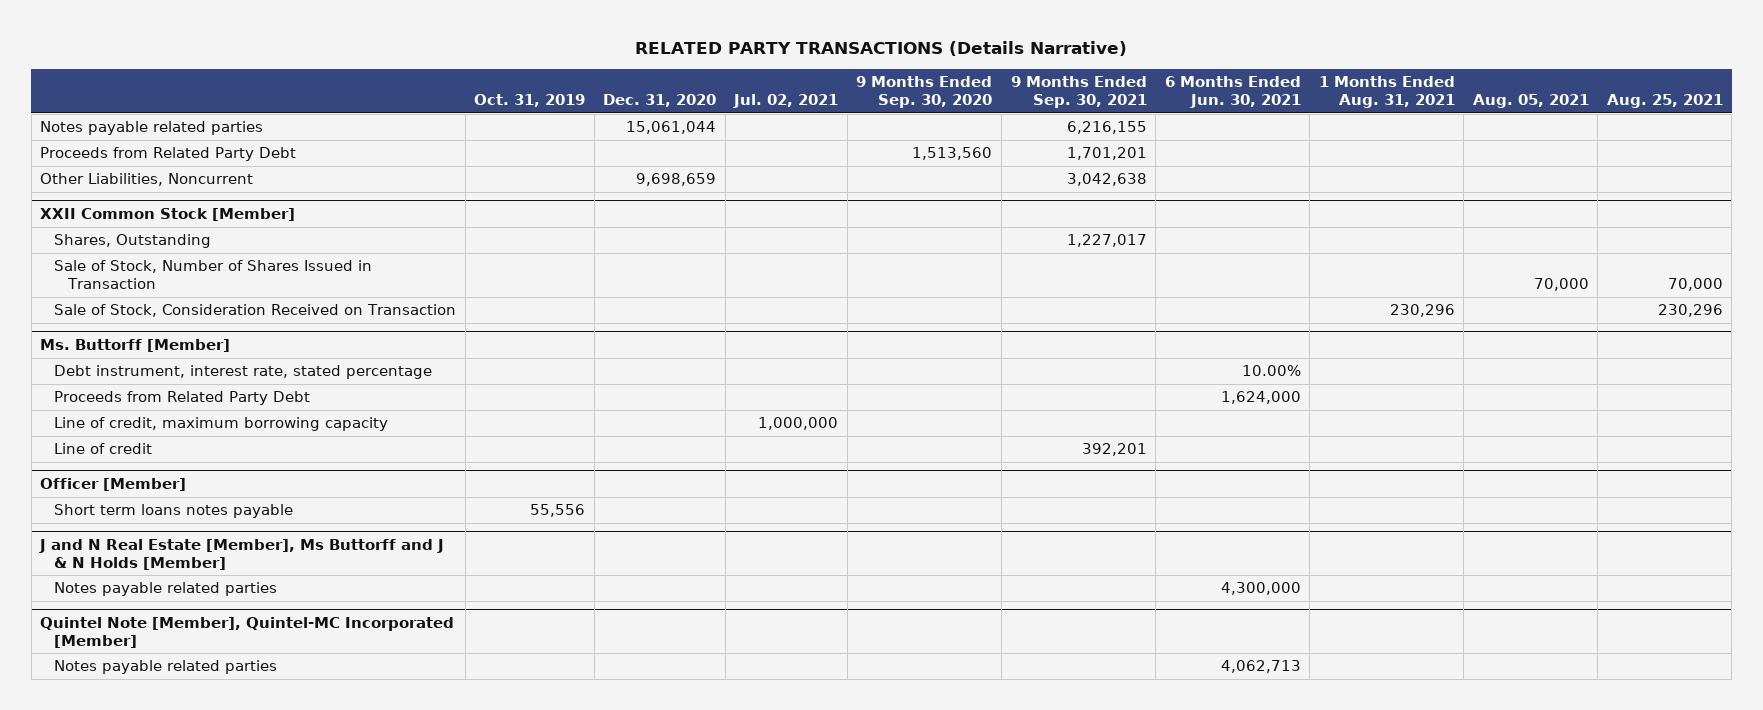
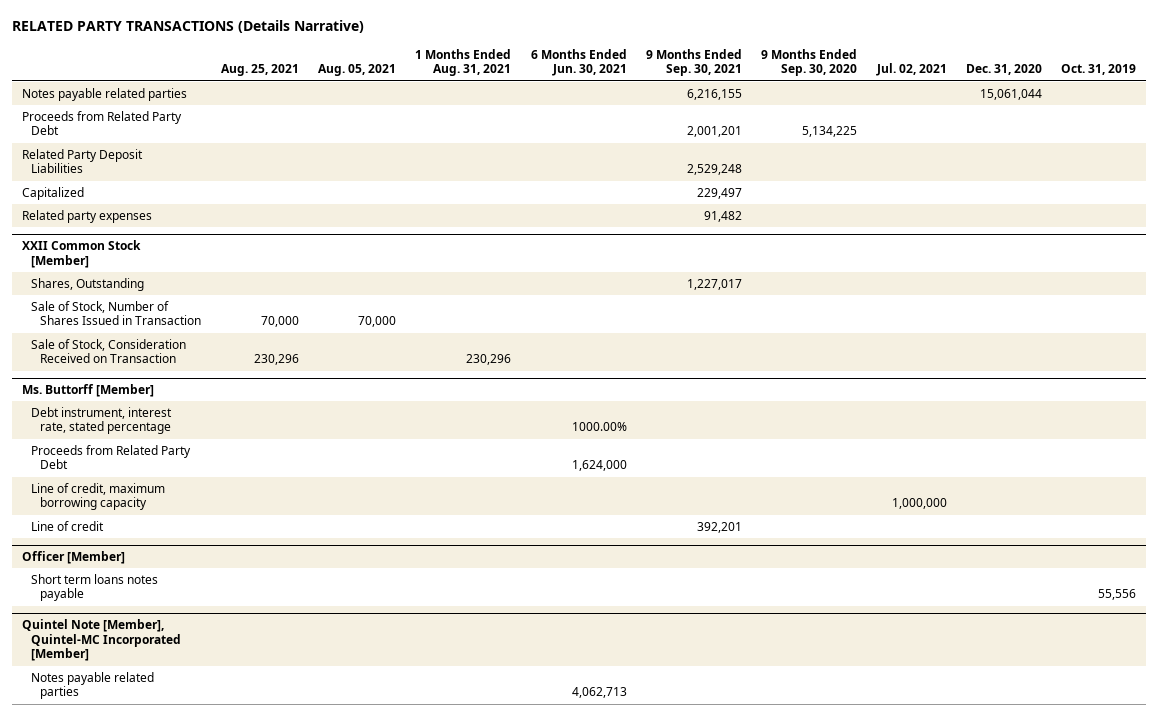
- | Oct. 31, 2019 | Dec. 31, 2020 | Jul. 02, 2021 | 9 Months Ended Sep. 30, 2020 | 9 Months Ended Sep. 30, 2021 | 6 Months Ended Jun. 30, 2021 | 1 Months Ended Aug. 31, 2021 | Aug. 05, 2021 | Aug. 25, 2021
+ | Aug. 25, 2021 | Aug. 05, 2021 | 1 Months Ended Aug. 31, 2021 | 6 Months Ended Jun. 30, 2021 | 9 Months Ended Sep. 30, 2021 | 9 Months Ended Sep. 30, 2020 | Jul. 02, 2021 | Dec. 31, 2020 | Oct. 31, 2019
- Proceeds from Related Party Debt | | | | 1,513,560 | 1,701,201 | | | |
- Other Liabilities, Noncurrent | | 9,698,659 | | | 3,042,638 | | | |
+ Proceeds from Related Party Debt | | | | | 2,001,201 | 5,134,225 | | |
+ Related Party Deposit Liabilities | | | | | 2,529,248 | | | |
+ Capitalized | | | | | 229,497 | | | |
+ Related party expenses | | | | | 91,482 | | | |
@ Ms. Buttorff [Member]
- Debt instrument, interest rate, stated percentage | | | | | | 10.00% | | |
+ Debt instrument, interest rate, stated percentage | | | | 1000.00% | | | | |
- J and N Real Estate [Member], Ms Buttorff and J & N Holds [Member]
- Notes payable related parties | | | | | | 4,300,000 | | |

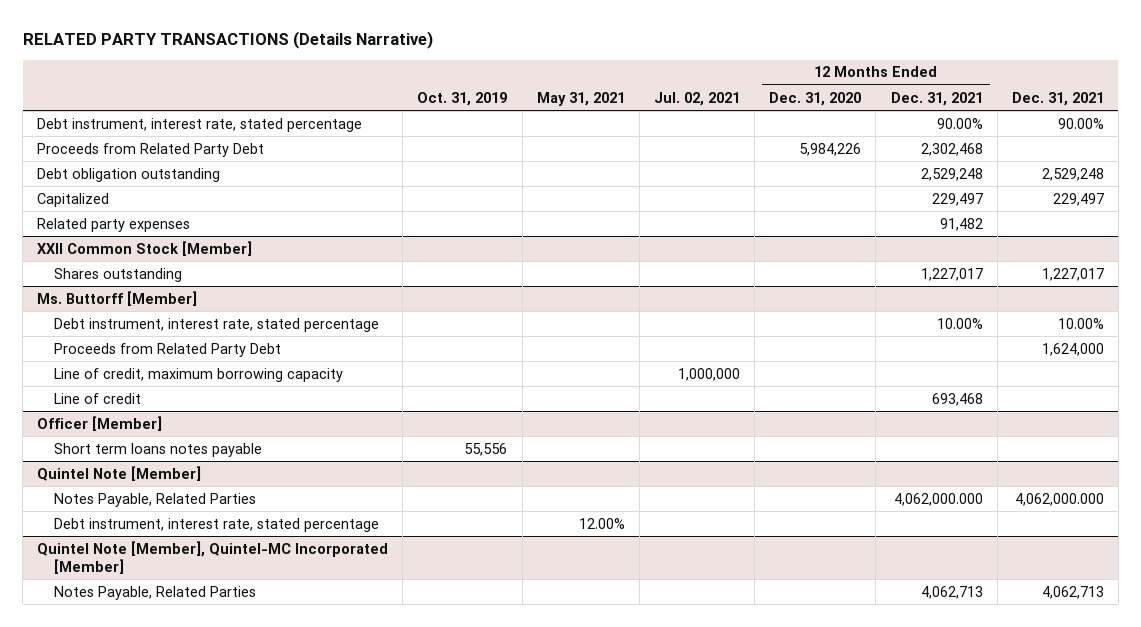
- | Aug. 25, 2021 | Aug. 05, 2021 | 1 Months Ended Aug. 31, 2021 | 6 Months Ended Jun. 30, 2021 | 9 Months Ended Sep. 30, 2021 | 9 Months Ended Sep. 30, 2020 | Jul. 02, 2021 | Dec. 31, 2020 | Oct. 31, 2019
+ | Oct. 31, 2019 | May 31, 2021 | Jul. 02, 2021 | 12 Months Ended Dec. 31, 2020 | 12 Months Ended Dec. 31, 2021 | Dec. 31, 2021
- Notes payable related parties | | | | | 6,216,155 | | | 15,061,044 |
+ Debt instrument, interest rate, stated percentage | | | | | 90.00% | 90.00%
- Related Party Deposit Liabilities | | | | | 2,529,248 | | | |
+ Debt obligation outstanding | | | | | 2,529,248 | 2,529,248
@ XXII Common Stock [Member]
- Shares, Outstanding | | | | | 1,227,017 | | | |
- Sale of Stock, Number of Shares Issued in Transaction | 70,000 | 70,000 | | | | | | |
- Sale of Stock, Consideration Received on Transaction | 230,296 | | 230,296 | | | | | |
+ Shares outstanding | | | | | 1,227,017 | 1,227,017
+ Quintel Note [Member]
+ Notes Payable, Related Parties | | | | | 4,062,000.000 | 4,062,000.000
+ Debt instrument, interest rate, stated percentage | | 12.00% | | | |
@ Quintel Note [Member], Quintel-MC Incorporated [Member]
- Notes payable related parties | | | | 4,062,713 | | | | |
+ Notes Payable, Related Parties | | | | | 4,062,713 | 4,062,713

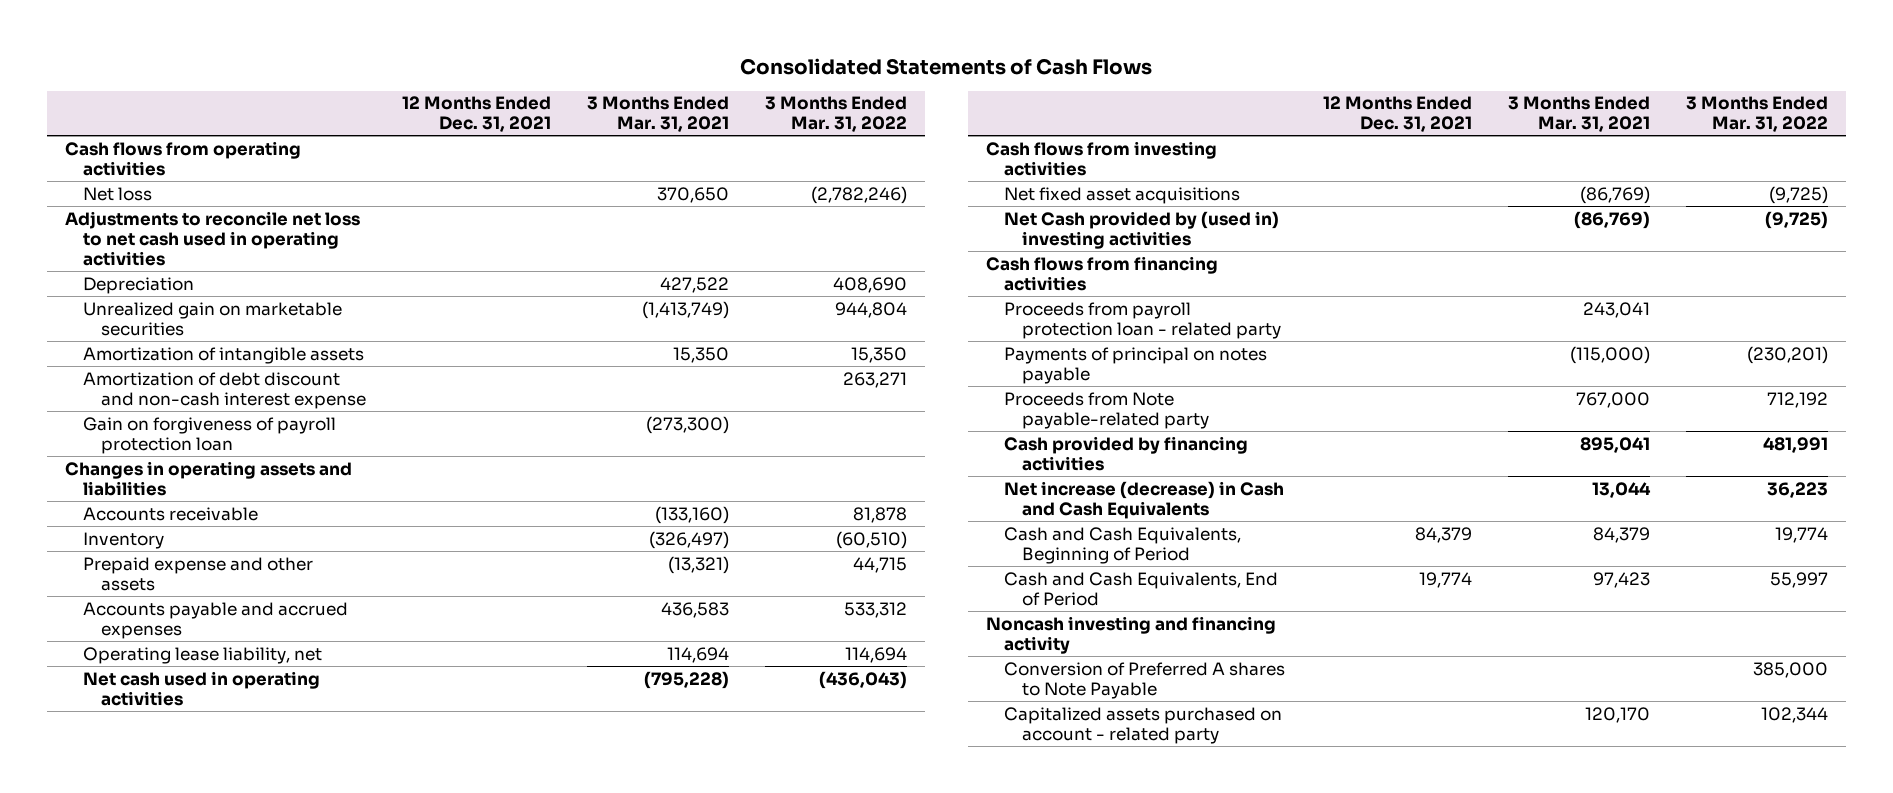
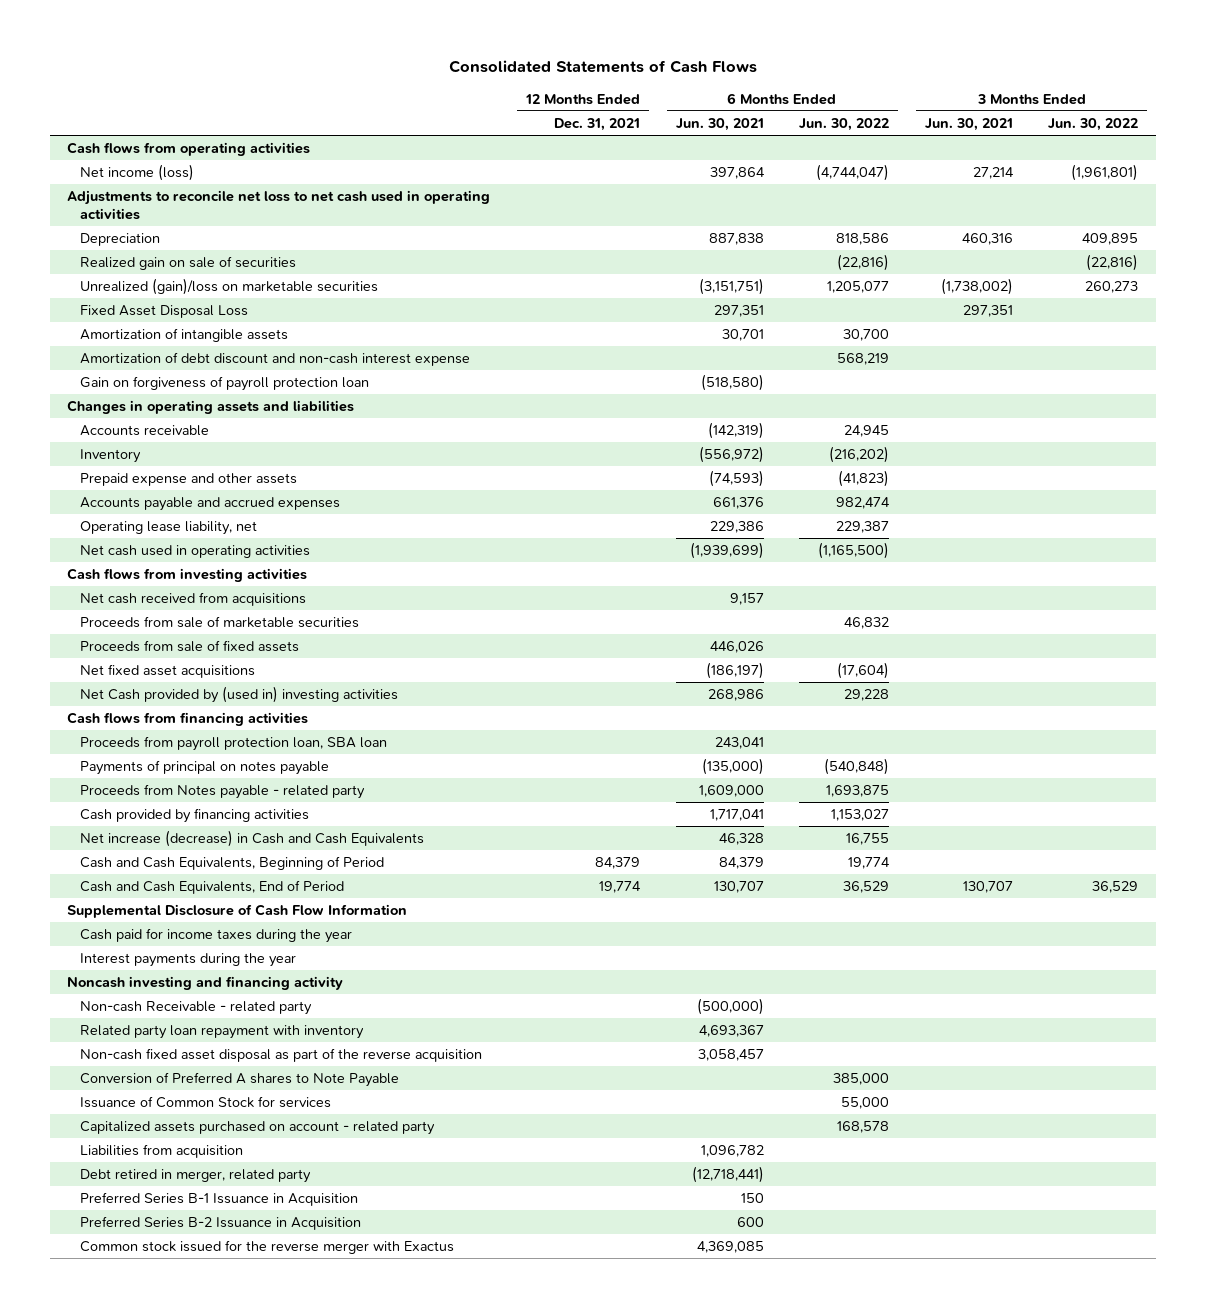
- | 12 Months Ended Dec. 31, 2021 | 3 Months Ended Mar. 31, 2021 | 3 Months Ended Mar. 31, 2022
+ | 12 Months Ended Dec. 31, 2021 | 6 Months Ended Jun. 30, 2021 | 6 Months Ended Jun. 30, 2022 | 3 Months Ended Jun. 30, 2021 | 3 Months Ended Jun. 30, 2022
- Net loss | | 370,650 | (2,782,246)
+ Net income (loss) | | 397,864 | (4,744,047) | 27,214 | (1,961,801)
- Unrealized gain on marketable securities | | (1,413,749) | 944,804
+ Realized gain on sale of securities | | | (22,816) | | (22,816)
+ Unrealized (gain)/loss on marketable securities | | (3,151,751) | 1,205,077 | (1,738,002) | 260,273
+ Fixed Asset Disposal Loss | | 297,351 | | 297,351 |
+ Net cash received from acquisitions | | 9,157 | | |
+ Proceeds from sale of marketable securities | | | 46,832 | |
+ Proceeds from sale of fixed assets | | 446,026 | | |
- Proceeds from payroll protection loan - related party | | 243,041 |
+ Proceeds from payroll protection loan, SBA loan | | 243,041 | | |
- Proceeds from Note payable-related party | | 767,000 | 712,192
+ Proceeds from Notes payable - related party | | 1,609,000 | 1,693,875 | |
+ Supplemental Disclosure of Cash Flow Information
+ Cash paid for income taxes during the year
+ Interest payments during the year
+ Non-cash Receivable - related party | | (500,000) | | |
+ Related party loan repayment with inventory | | 4,693,367 | | |
+ Non-cash fixed asset disposal as part of the reverse acquisition | | 3,058,457 | | |
+ Issuance of Common Stock for services | | | 55,000 | |
+ Liabilities from acquisition | | 1,096,782 | | |
+ Debt retired in merger, related party | | (12,718,441) | | |
+ Preferred Series B-1 Issuance in Acquisition | | 150 | | |
+ Preferred Series B-2 Issuance in Acquisition | | 600 | | |
+ Common stock issued for the reverse merger with Exactus | | 4,369,085 | | |

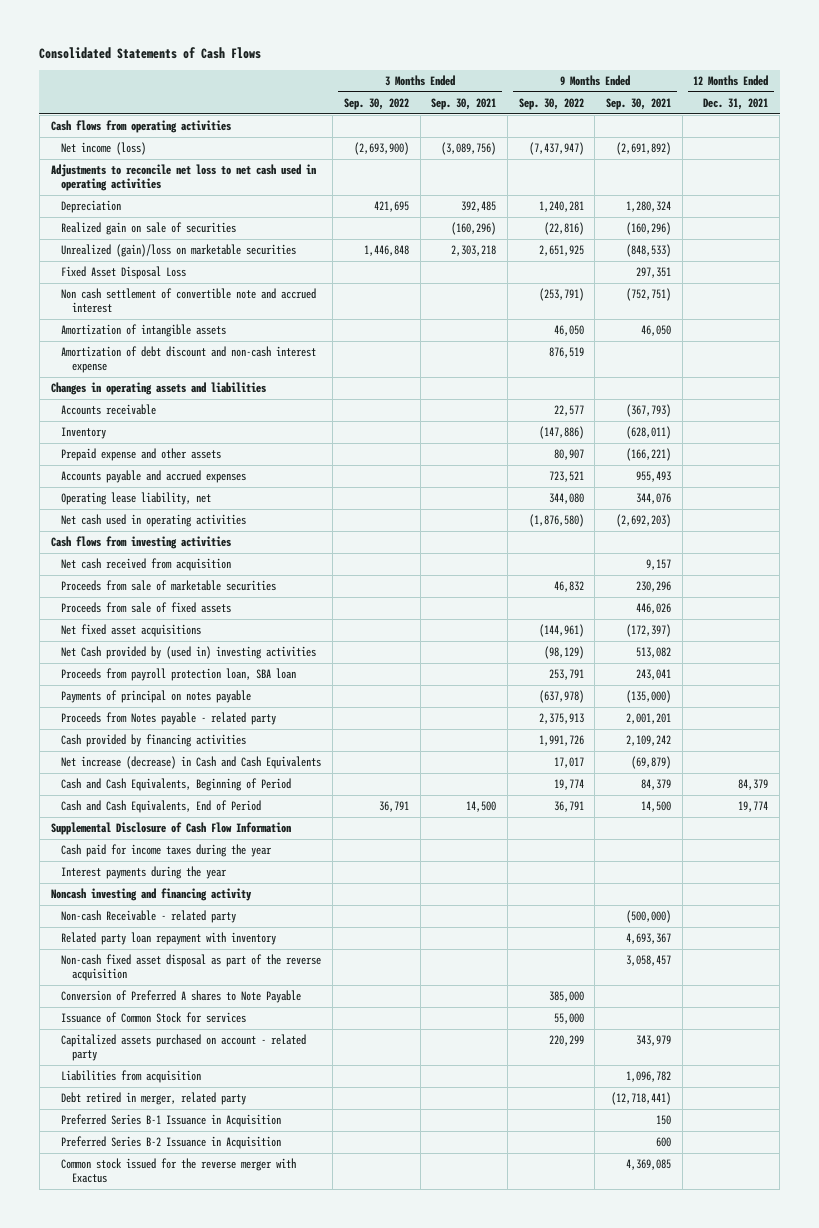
- | 12 Months Ended Dec. 31, 2021 | 6 Months Ended Jun. 30, 2021 | 6 Months Ended Jun. 30, 2022 | 3 Months Ended Jun. 30, 2021 | 3 Months Ended Jun. 30, 2022
+ | 3 Months Ended Sep. 30, 2022 | 3 Months Ended Sep. 30, 2021 | 9 Months Ended Sep. 30, 2022 | 9 Months Ended Sep. 30, 2021 | 12 Months Ended Dec. 31, 2021
+ Non cash settlement of convertible note and accrued interest | | | (253,791) | (752,751) |
- Gain on forgiveness of payroll protection loan | | (518,580) | | |
- Net cash received from acquisitions | | 9,157 | | |
+ Net cash received from acquisition | | | | 9,157 |
- Cash flows from financing activities

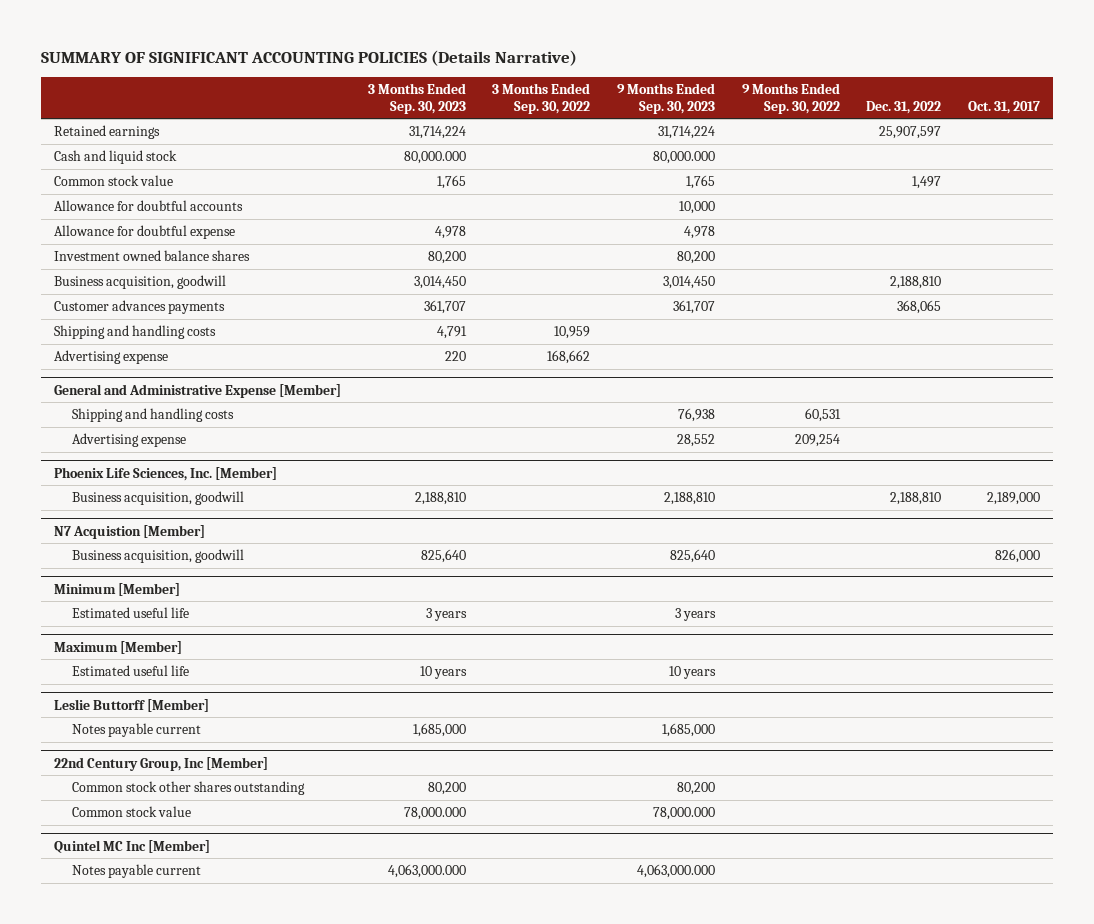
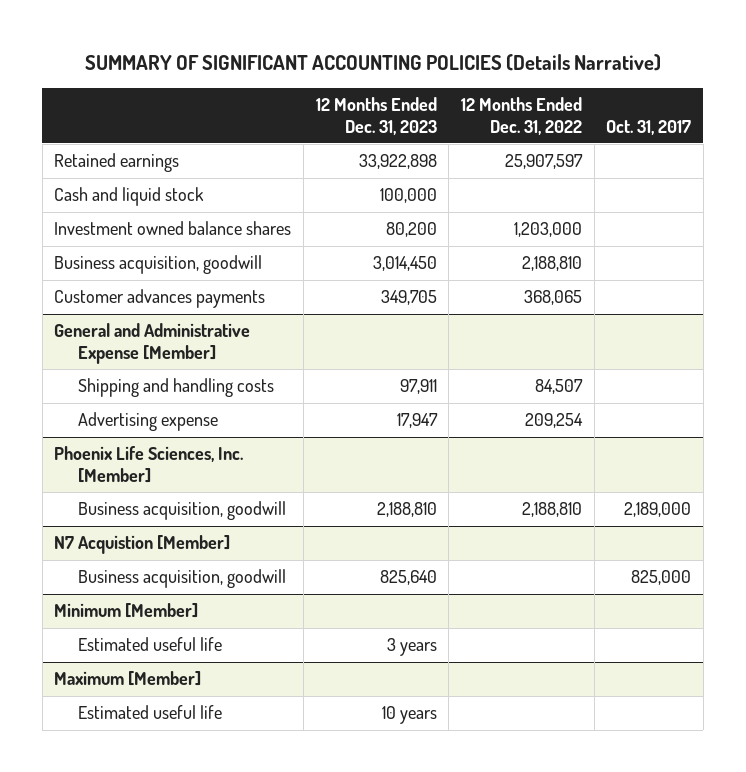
- | 3 Months Ended Sep. 30, 2023 | 3 Months Ended Sep. 30, 2022 | 9 Months Ended Sep. 30, 2023 | 9 Months Ended Sep. 30, 2022 | Dec. 31, 2022 | Oct. 31, 2017
+ | 12 Months Ended Dec. 31, 2023 | 12 Months Ended Dec. 31, 2022 | Oct. 31, 2017
- Common stock value | 1,765 | | 1,765 | | 1,497 |
- Allowance for doubtful accounts | | | 10,000 | | |
- Allowance for doubtful expense | 4,978 | | 4,978 | | |
- Shipping and handling costs | 4,791 | 10,959 | | | |
- Advertising expense | 220 | 168,662 | | | |
@ N7 Acquistion [Member]
- Business acquisition, goodwill | 825,640 | | 825,640 | | | 826,000
+ Business acquisition, goodwill | 825,640 | | 825,000
- Leslie Buttorff [Member]
- Notes payable current | 1,685,000 | | 1,685,000 | | |
- 22nd Century Group, Inc [Member]
- Common stock other shares outstanding | 80,200 | | 80,200 | | |
- Common stock value | 78,000.000 | | 78,000.000 | | |
- Quintel MC Inc [Member]
- Notes payable current | 4,063,000.000 | | 4,063,000.000 | | |

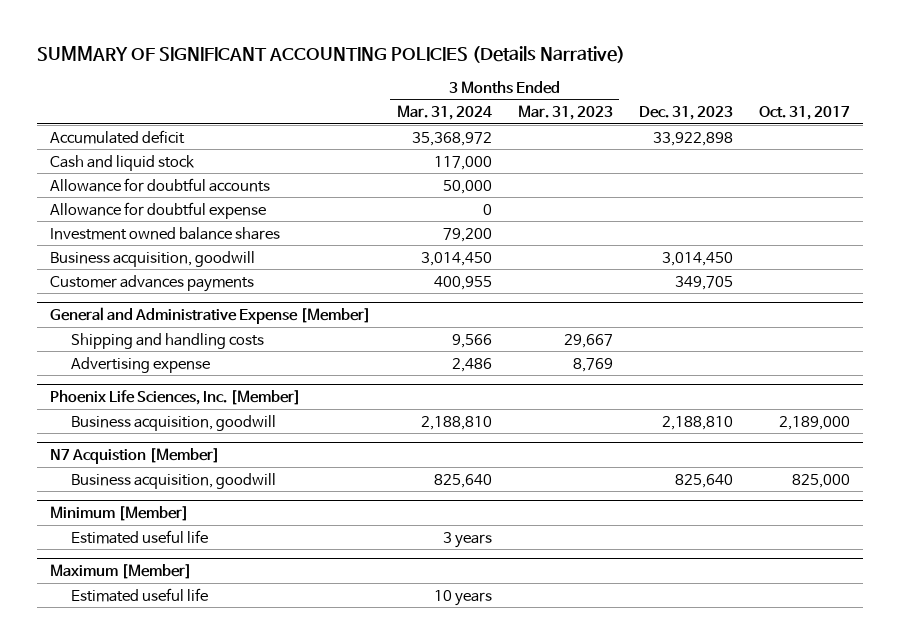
- | 12 Months Ended Dec. 31, 2023 | 12 Months Ended Dec. 31, 2022 | Oct. 31, 2017
+ | 3 Months Ended Mar. 31, 2024 | 3 Months Ended Mar. 31, 2023 | Dec. 31, 2023 | Oct. 31, 2017
- Retained earnings | 33,922,898 | 25,907,597 |
+ Accumulated deficit | 35,368,972 | | 33,922,898 |
+ Allowance for doubtful accounts | 50,000 | | |
+ Allowance for doubtful expense | 0 | | |

